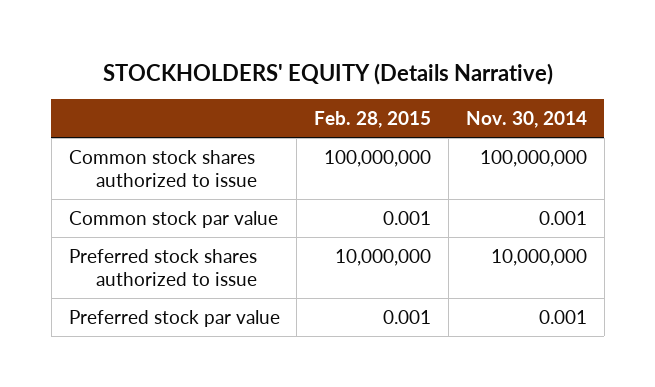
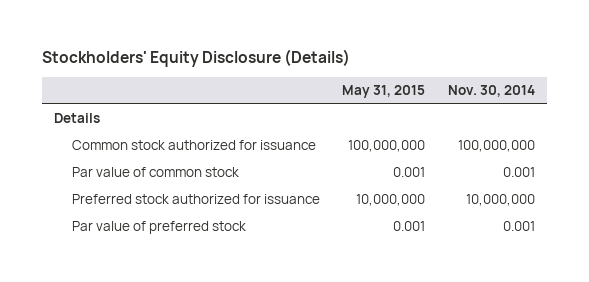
- STOCKHOLDERS' EQUITY (Details Narrative)
+ Stockholders' Equity Disclosure (Details)
- | Feb. 28, 2015 | Nov. 30, 2014
+ | May 31, 2015 | Nov. 30, 2014
- Common stock shares authorized to issue | 100,000,000 | 100,000,000
- Common stock par value | 0.001 | 0.001
- Preferred stock shares authorized to issue | 10,000,000 | 10,000,000
- Preferred stock par value | 0.001 | 0.001
+ Details
+ Common stock authorized for issuance | 100,000,000 | 100,000,000
+ Par value of common stock | 0.001 | 0.001
+ Preferred stock authorized for issuance | 10,000,000 | 10,000,000
+ Par value of preferred stock | 0.001 | 0.001

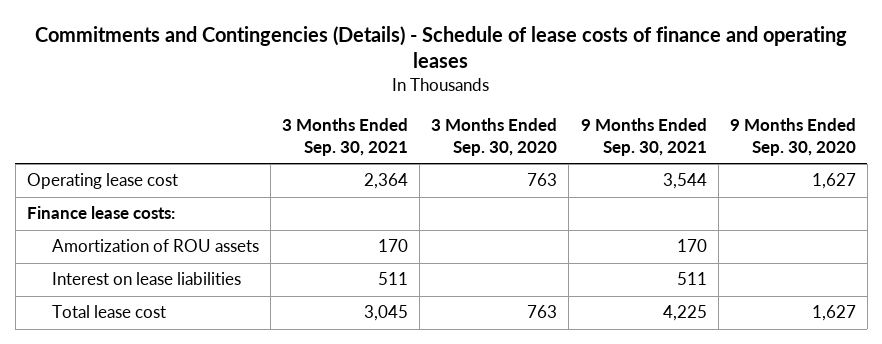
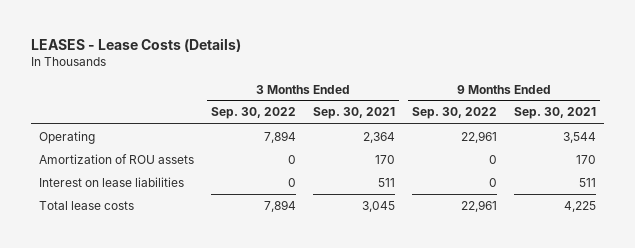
- Commitments and Contingencies (Details) - Schedule of lease costs of finance and operating leases
+ LEASES - Lease Costs (Details)
- | 3 Months Ended Sep. 30, 2021 | 3 Months Ended Sep. 30, 2020 | 9 Months Ended Sep. 30, 2021 | 9 Months Ended Sep. 30, 2020
+ | 3 Months Ended Sep. 30, 2022 | 3 Months Ended Sep. 30, 2021 | 9 Months Ended Sep. 30, 2022 | 9 Months Ended Sep. 30, 2021
- Operating lease cost | 2,364 | 763 | 3,544 | 1,627
- Finance lease costs:
+ Operating | 7,894 | 2,364 | 22,961 | 3,544
- Total lease cost | 3,045 | 763 | 4,225 | 1,627
+ Total lease costs | 7,894 | 3,045 | 22,961 | 4,225

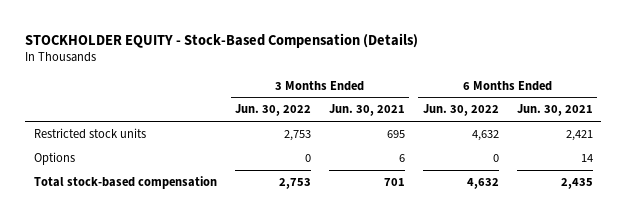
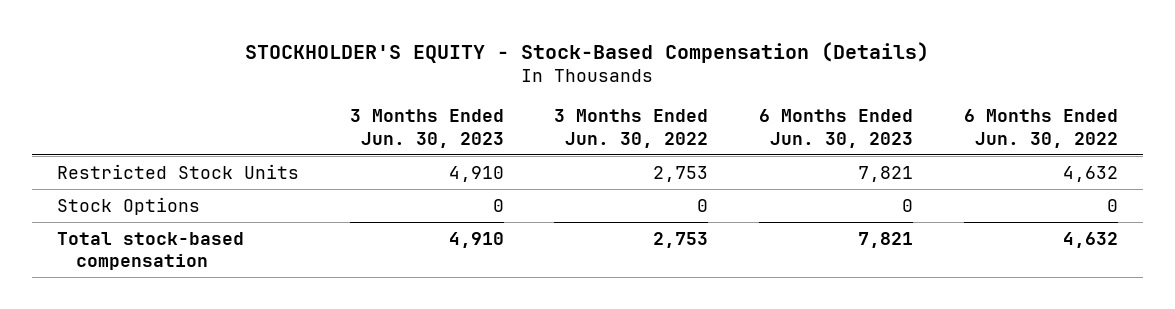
- STOCKHOLDER EQUITY - Stock-Based Compensation (Details)
+ STOCKHOLDER'S EQUITY - Stock-Based Compensation (Details)
- | 3 Months Ended Jun. 30, 2022 | 3 Months Ended Jun. 30, 2021 | 6 Months Ended Jun. 30, 2022 | 6 Months Ended Jun. 30, 2021
+ | 3 Months Ended Jun. 30, 2023 | 3 Months Ended Jun. 30, 2022 | 6 Months Ended Jun. 30, 2023 | 6 Months Ended Jun. 30, 2022
- Restricted stock units | 2,753 | 695 | 4,632 | 2,421
- Options | 0 | 6 | 0 | 14
+ Restricted Stock Units | 4,910 | 2,753 | 7,821 | 4,632
+ Stock Options | 0 | 0 | 0 | 0

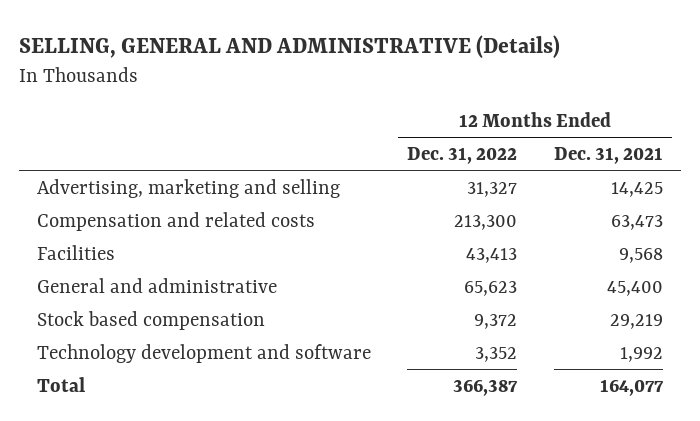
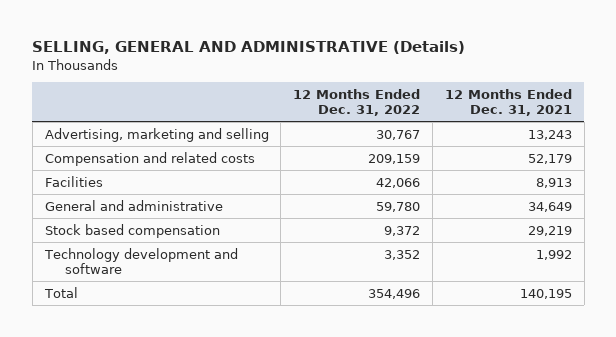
- Advertising, marketing and selling | 31,327 | 14,425
- Compensation and related costs | 213,300 | 63,473
- Facilities | 43,413 | 9,568
- General and administrative | 65,623 | 45,400
+ Advertising, marketing and selling | 30,767 | 13,243
+ Compensation and related costs | 209,159 | 52,179
+ Facilities | 42,066 | 8,913
+ General and administrative | 59,780 | 34,649
- Total | 366,387 | 164,077
+ Total | 354,496 | 140,195

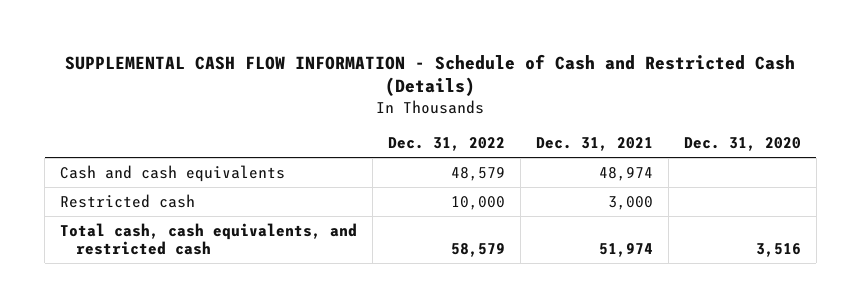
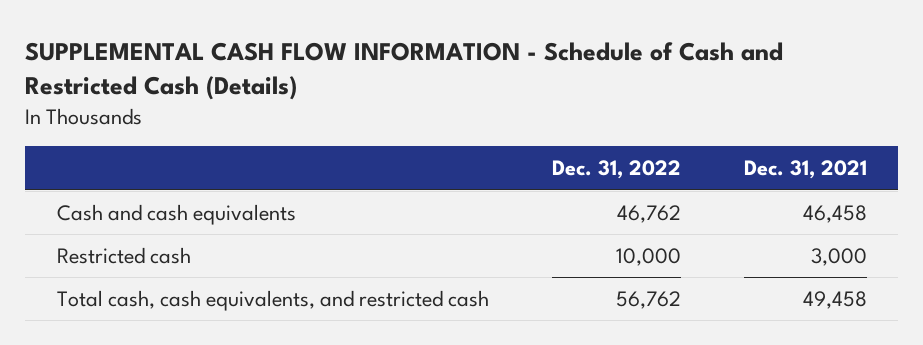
- | Dec. 31, 2022 | Dec. 31, 2021 | Dec. 31, 2020
+ | Dec. 31, 2022 | Dec. 31, 2021
- Cash and cash equivalents | 48,579 | 48,974 |
+ Cash and cash equivalents | 46,762 | 46,458
- Total cash, cash equivalents, and restricted cash | 58,579 | 51,974 | 3,516
+ Total cash, cash equivalents, and restricted cash | 56,762 | 49,458

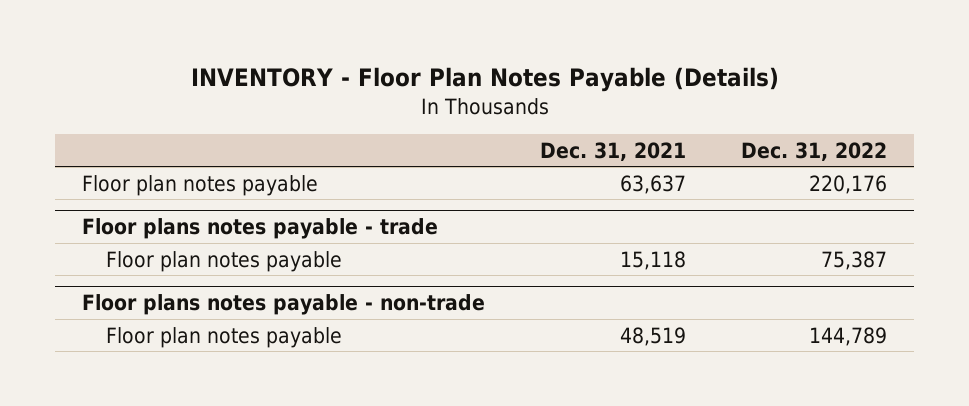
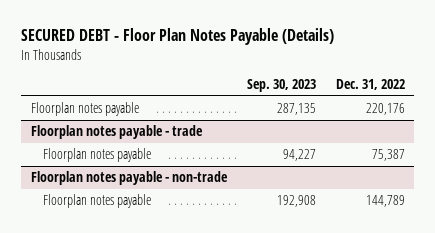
- INVENTORY - Floor Plan Notes Payable (Details)
+ SECURED DEBT - Floor Plan Notes Payable (Details)
- | Dec. 31, 2021 | Dec. 31, 2022
+ | Sep. 30, 2023 | Dec. 31, 2022
- Floor plan notes payable | 63,637 | 220,176
- Floor plans notes payable - trade
- Floor plan notes payable | 15,118 | 75,387
- Floor plans notes payable - non-trade
- Floor plan notes payable | 48,519 | 144,789
+ Floorplan notes payable | 287,135 | 220,176
+ Floorplan notes payable - trade
+ Floorplan notes payable | 94,227 | 75,387
+ Floorplan notes payable - non-trade
+ Floorplan notes payable | 192,908 | 144,789

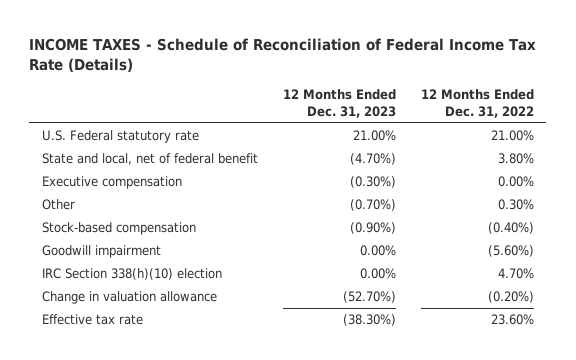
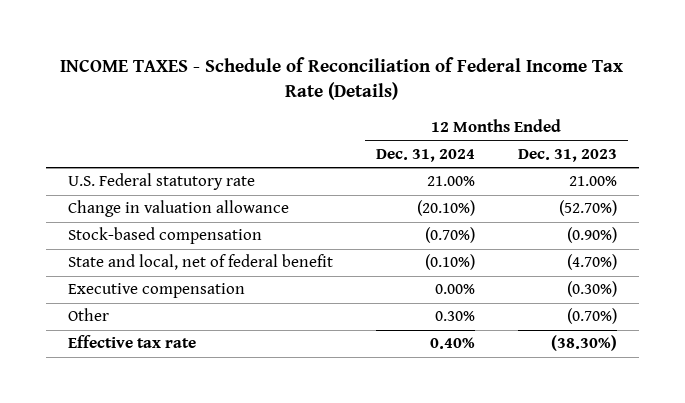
- | 12 Months Ended Dec. 31, 2023 | 12 Months Ended Dec. 31, 2022
+ | 12 Months Ended Dec. 31, 2024 | 12 Months Ended Dec. 31, 2023
moved up: Change in valuation allowance | (20.10%) | (52.70%)
moved up: Stock-based compensation | (0.70%) | (0.90%)
- Goodwill impairment | 0.00% | (5.60%)
- IRC Section 338(h)(10) election | 0.00% | 4.70%

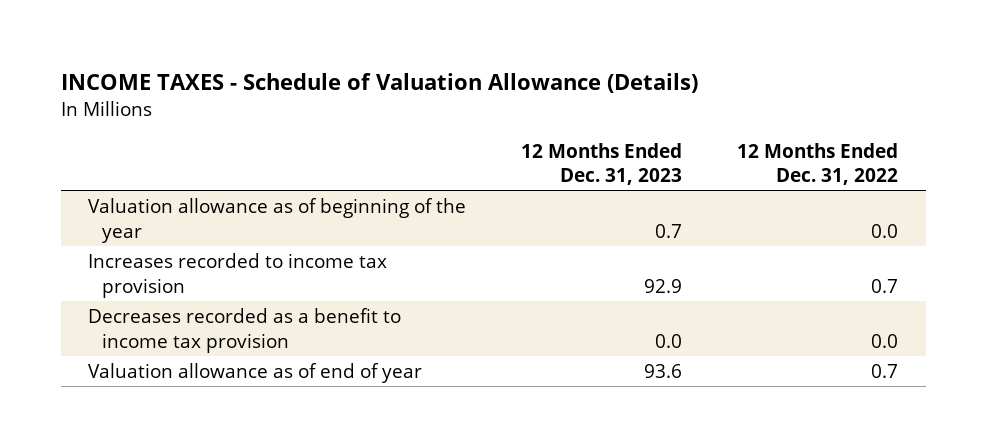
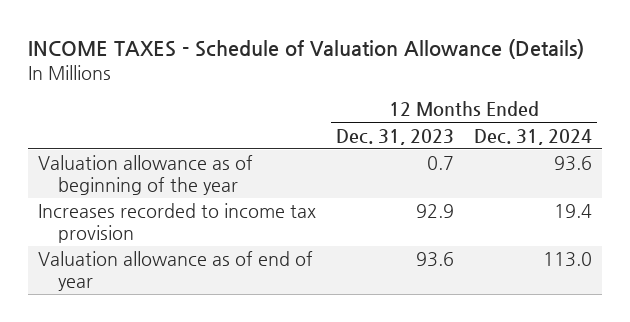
- | 12 Months Ended Dec. 31, 2023 | 12 Months Ended Dec. 31, 2022
+ | 12 Months Ended Dec. 31, 2023 | 12 Months Ended Dec. 31, 2024
- Decreases recorded as a benefit to income tax provision | 0.0 | 0.0

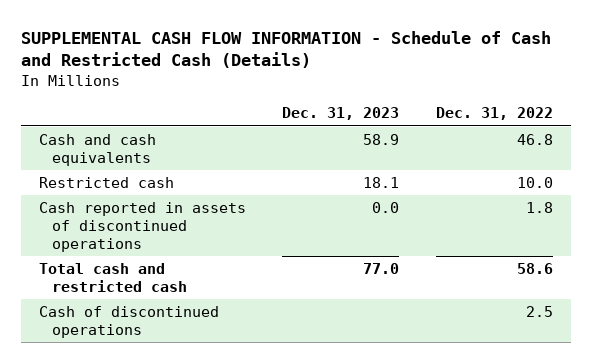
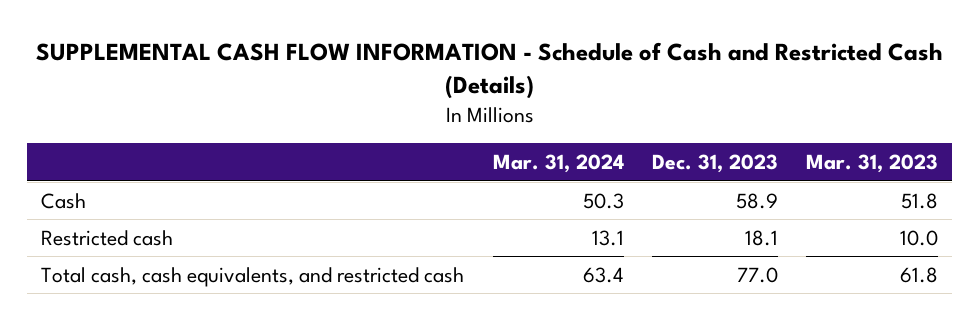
- | Dec. 31, 2023 | Dec. 31, 2022
+ | Mar. 31, 2024 | Dec. 31, 2023 | Mar. 31, 2023
- Cash and cash equivalents | 58.9 | 46.8
+ Cash | 50.3 | 58.9 | 51.8
- Cash reported in assets of discontinued operations | 0.0 | 1.8
- Total cash and restricted cash | 77.0 | 58.6
- Cash of discontinued operations | | 2.5
+ Total cash, cash equivalents, and restricted cash | 63.4 | 77.0 | 61.8

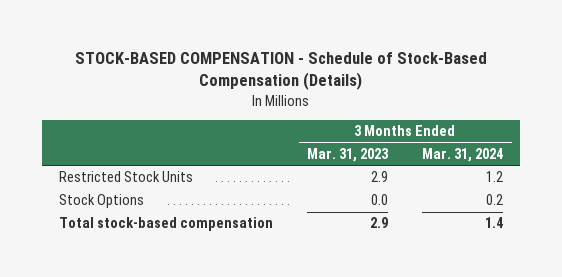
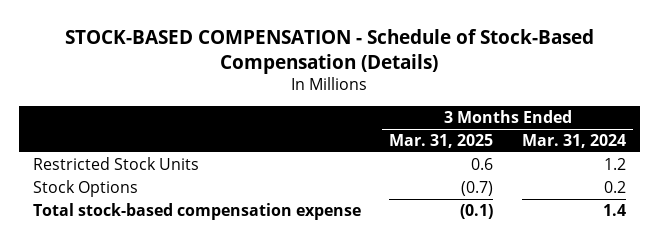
- | 3 Months Ended Mar. 31, 2023 | 3 Months Ended Mar. 31, 2024
+ | 3 Months Ended Mar. 31, 2025 | 3 Months Ended Mar. 31, 2024
- Total stock-based compensation | 2.9 | 1.4
+ Total stock-based compensation expense | (0.1) | 1.4

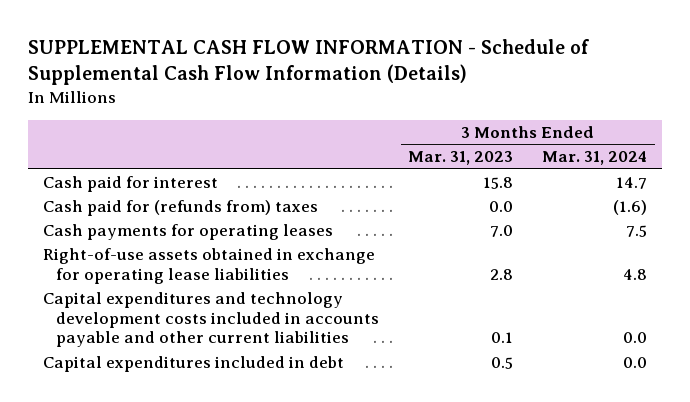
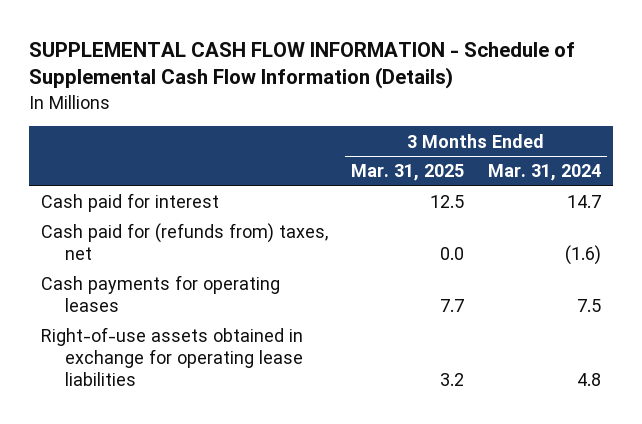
- | 3 Months Ended Mar. 31, 2023 | 3 Months Ended Mar. 31, 2024
+ | 3 Months Ended Mar. 31, 2025 | 3 Months Ended Mar. 31, 2024
- Cash paid for (refunds from) taxes | 0.0 | (1.6)
+ Cash paid for (refunds from) taxes, net | 0.0 | (1.6)
- Capital expenditures and technology development costs included in accounts payable and other current liabilities | 0.1 | 0.0
- Capital expenditures included in debt | 0.5 | 0.0

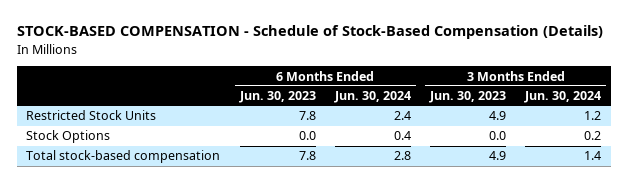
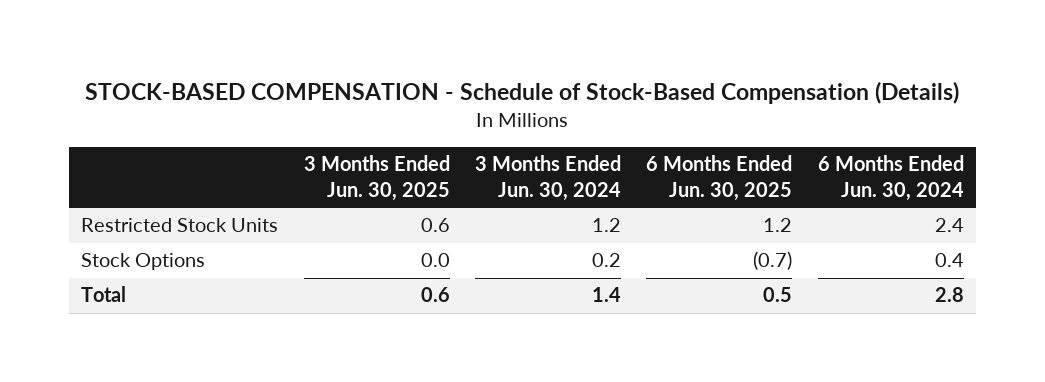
- | 6 Months Ended Jun. 30, 2023 | 6 Months Ended Jun. 30, 2024 | 3 Months Ended Jun. 30, 2023 | 3 Months Ended Jun. 30, 2024
+ | 3 Months Ended Jun. 30, 2025 | 3 Months Ended Jun. 30, 2024 | 6 Months Ended Jun. 30, 2025 | 6 Months Ended Jun. 30, 2024
- Total stock-based compensation | 7.8 | 2.8 | 4.9 | 1.4
+ Total | 0.6 | 1.4 | 0.5 | 2.8

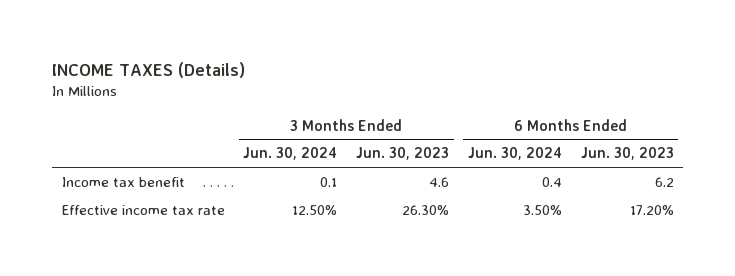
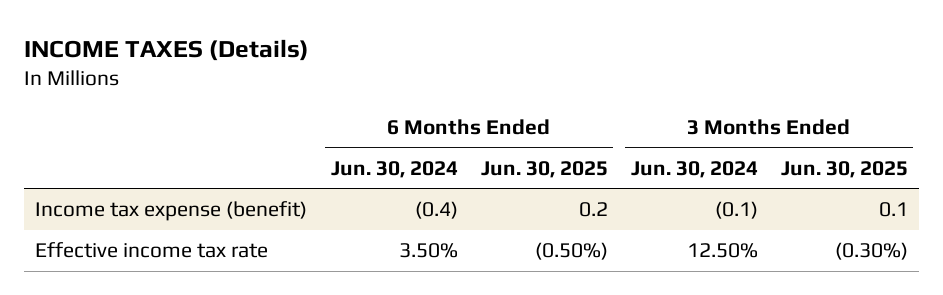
- | 3 Months Ended Jun. 30, 2024 | 3 Months Ended Jun. 30, 2023 | 6 Months Ended Jun. 30, 2024 | 6 Months Ended Jun. 30, 2023
+ | 6 Months Ended Jun. 30, 2024 | 6 Months Ended Jun. 30, 2025 | 3 Months Ended Jun. 30, 2024 | 3 Months Ended Jun. 30, 2025
- Income tax benefit | 0.1 | 4.6 | 0.4 | 6.2
+ Income tax expense (benefit) | (0.4) | 0.2 | (0.1) | 0.1

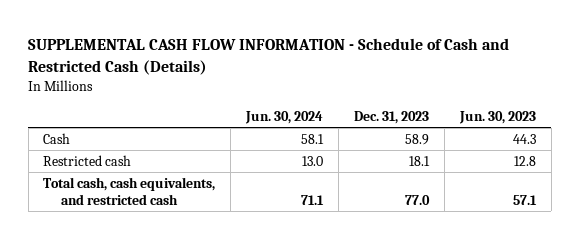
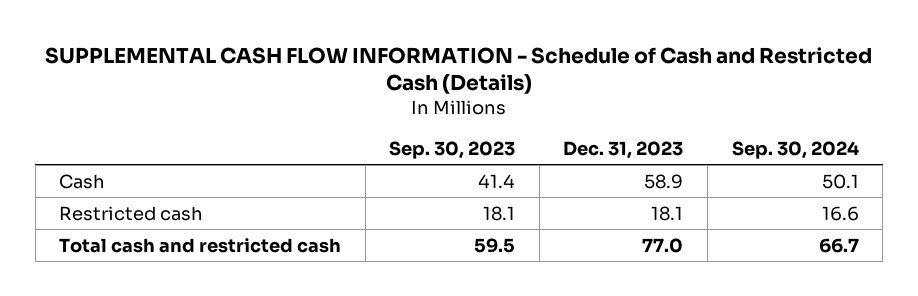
- | Jun. 30, 2024 | Dec. 31, 2023 | Jun. 30, 2023
+ | Sep. 30, 2023 | Dec. 31, 2023 | Sep. 30, 2024
- Total cash, cash equivalents, and restricted cash | 71.1 | 77.0 | 57.1
+ Total cash and restricted cash | 59.5 | 77.0 | 66.7

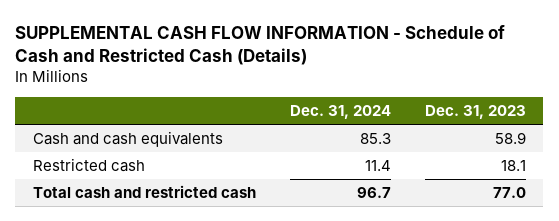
- | Sep. 30, 2023 | Dec. 31, 2023 | Sep. 30, 2024
+ | Dec. 31, 2024 | Dec. 31, 2023
- Cash | 41.4 | 58.9 | 50.1
+ Cash and cash equivalents | 85.3 | 58.9

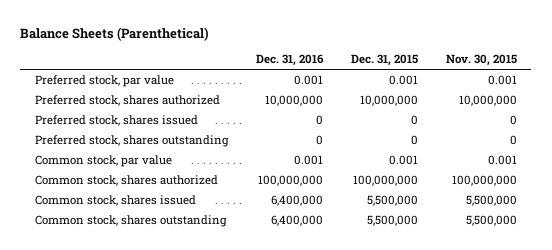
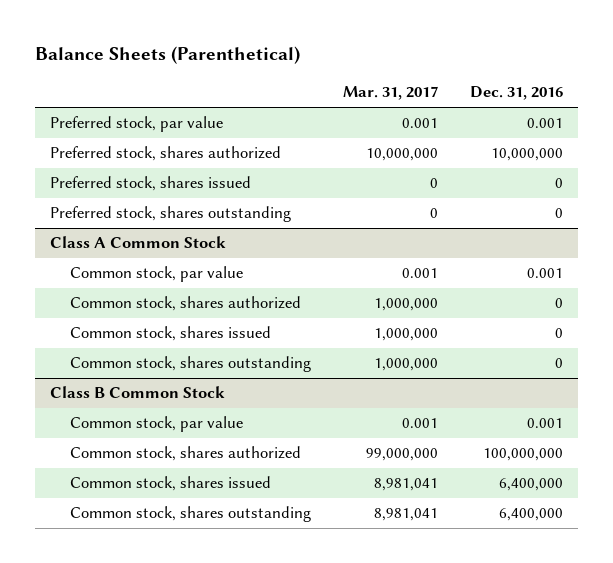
- | Dec. 31, 2016 | Dec. 31, 2015 | Nov. 30, 2015
+ | Mar. 31, 2017 | Dec. 31, 2016
+ Class A Common Stock
+ Common stock, shares authorized | 1,000,000 | 0
+ Common stock, shares issued | 1,000,000 | 0
+ Common stock, shares outstanding | 1,000,000 | 0
+ Class B Common Stock
+ Common stock, par value | 0.001 | 0.001

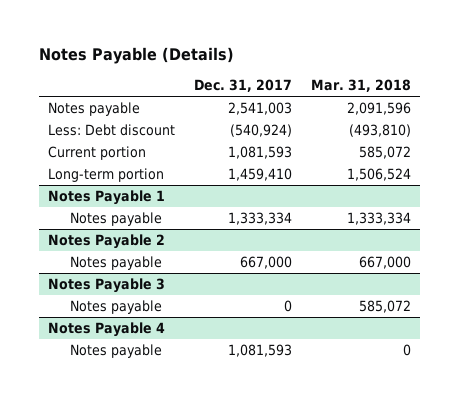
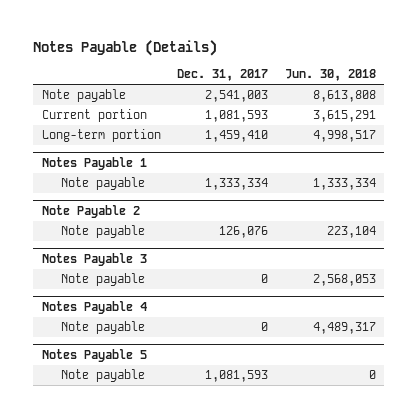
- | Dec. 31, 2017 | Mar. 31, 2018
+ | Dec. 31, 2017 | Jun. 30, 2018
- Notes payable | 2,541,003 | 2,091,596
- Less: Debt discount | (540,924) | (493,810)
+ Note payable | 2,541,003 | 8,613,808
@ Notes Payable 1
- Notes payable | 1,333,334 | 1,333,334
- Notes Payable 2
- Notes payable | 667,000 | 667,000
@ Notes Payable 1
+ Note payable | 1,333,334 | 1,333,334
+ Note Payable 2
+ Note payable | 126,076 | 223,104
@ Notes Payable 3
- Notes payable | 0 | 585,072
+ Note payable | 0 | 2,568,053
@ Notes Payable 4
- Notes payable | 1,081,593 | 0
+ Note payable | 0 | 4,489,317
+ Notes Payable 5
+ Note payable | 1,081,593 | 0

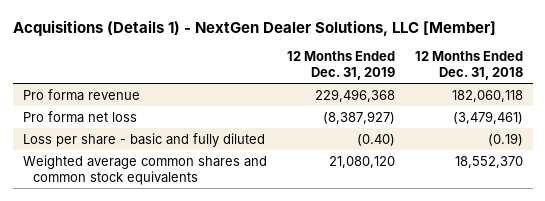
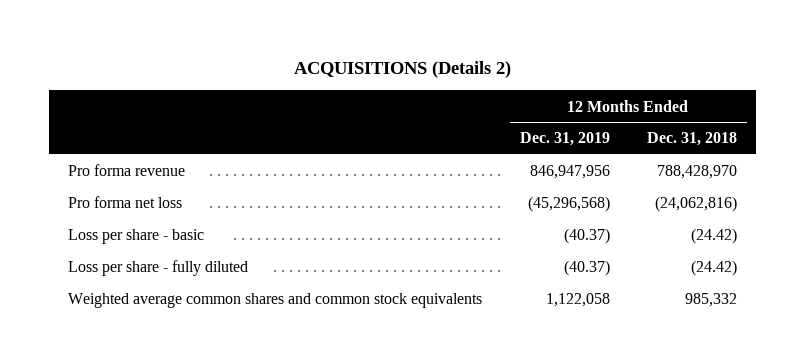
- Acquisitions (Details 1) - NextGen Dealer Solutions, LLC [Member]
+ ACQUISITIONS (Details 2)
- Pro forma revenue | 229,496,368 | 182,060,118
- Pro forma net loss | (8,387,927) | (3,479,461)
- Loss per share - basic and fully diluted | (0.40) | (0.19)
- Weighted average common shares and common stock equivalents | 21,080,120 | 18,552,370
+ Pro forma revenue | 846,947,956 | 788,428,970
+ Pro forma net loss | (45,296,568) | (24,062,816)
+ Loss per share - basic | (40.37) | (24.42)
+ Loss per share - fully diluted | (40.37) | (24.42)
+ Weighted average common shares and common stock equivalents | 1,122,058 | 985,332

